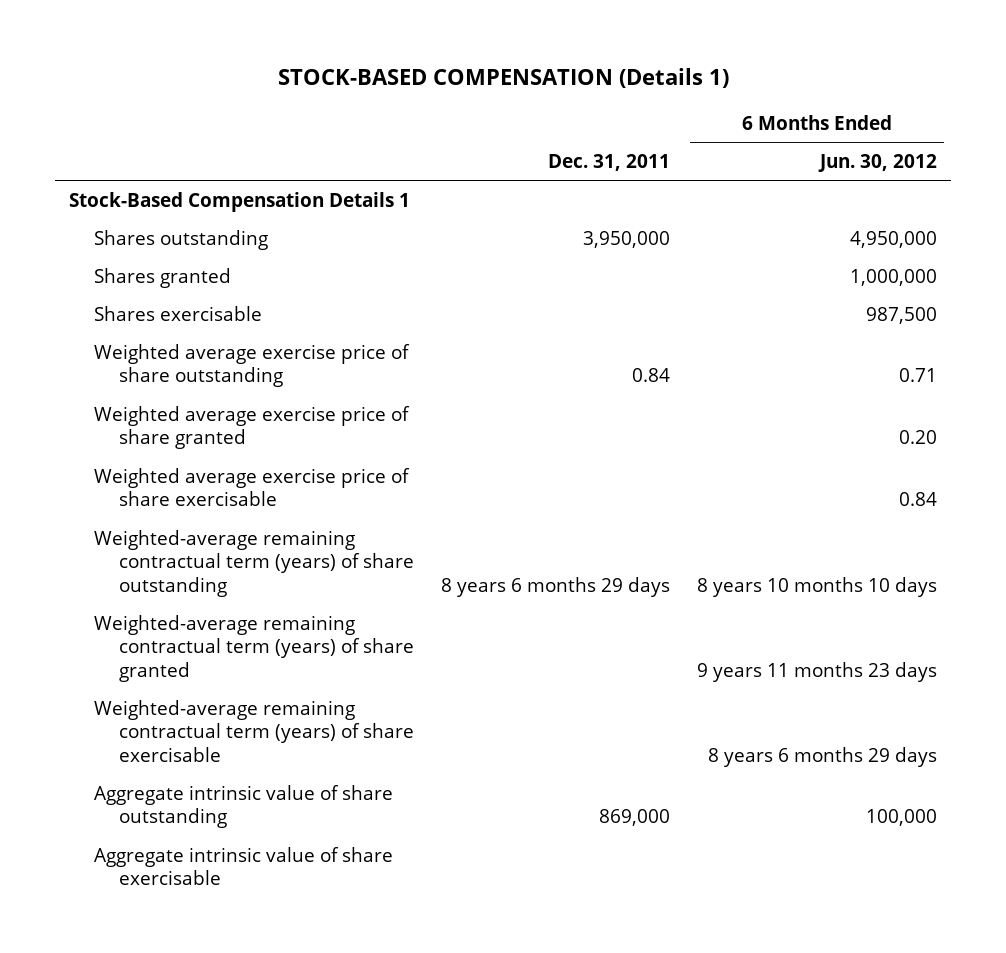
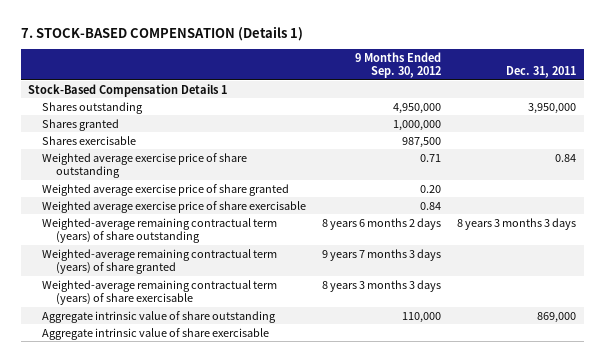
- STOCK-BASED COMPENSATION (Details 1)
+ 7. STOCK-BASED COMPENSATION (Details 1)
- | Dec. 31, 2011 | 6 Months Ended Jun. 30, 2012
+ | 9 Months Ended Sep. 30, 2012 | Dec. 31, 2011
- Weighted-average remaining contractual term (years) of share outstanding | 8 years 6 months 29 days | 8 years 10 months 10 days
+ Weighted-average remaining contractual term (years) of share outstanding | 8 years 6 months 2 days | 8 years 3 months 3 days

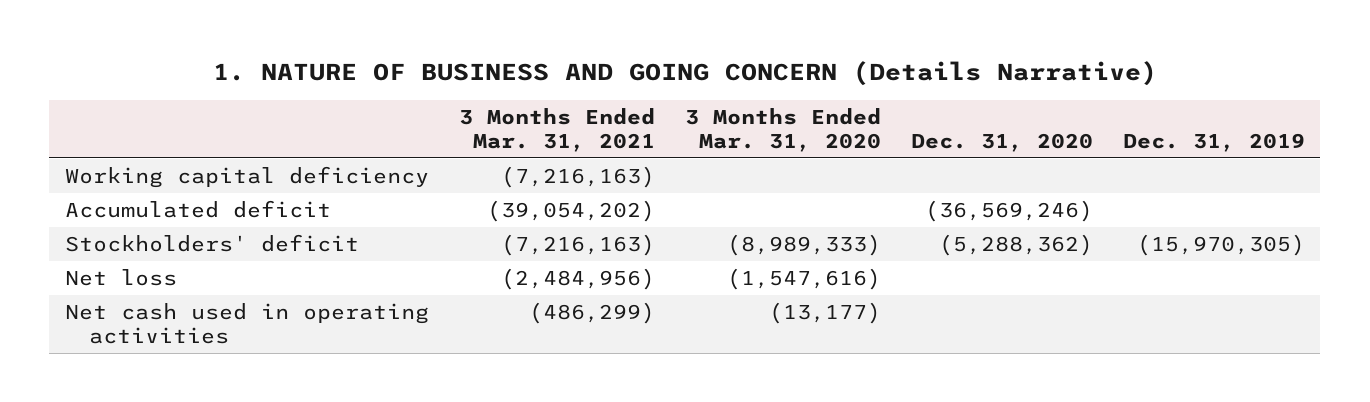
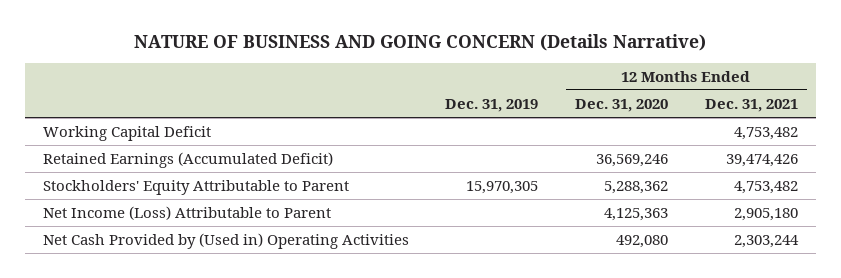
- 1. NATURE OF BUSINESS AND GOING CONCERN (Details Narrative)
+ NATURE OF BUSINESS AND GOING CONCERN (Details Narrative)
- | 3 Months Ended Mar. 31, 2021 | 3 Months Ended Mar. 31, 2020 | Dec. 31, 2020 | Dec. 31, 2019
+ | Dec. 31, 2019 | 12 Months Ended Dec. 31, 2020 | 12 Months Ended Dec. 31, 2021
- Working capital deficiency | (7,216,163) | | |
- Accumulated deficit | (39,054,202) | | (36,569,246) |
- Stockholders' deficit | (7,216,163) | (8,989,333) | (5,288,362) | (15,970,305)
- Net loss | (2,484,956) | (1,547,616) | |
- Net cash used in operating activities | (486,299) | (13,177) | |
+ Working Capital Deficit | | | 4,753,482
+ Retained Earnings (Accumulated Deficit) | | 36,569,246 | 39,474,426
+ Stockholders' Equity Attributable to Parent | 15,970,305 | 5,288,362 | 4,753,482
+ Net Income (Loss) Attributable to Parent | | 4,125,363 | 2,905,180
+ Net Cash Provided by (Used in) Operating Activities | | 492,080 | 2,303,244

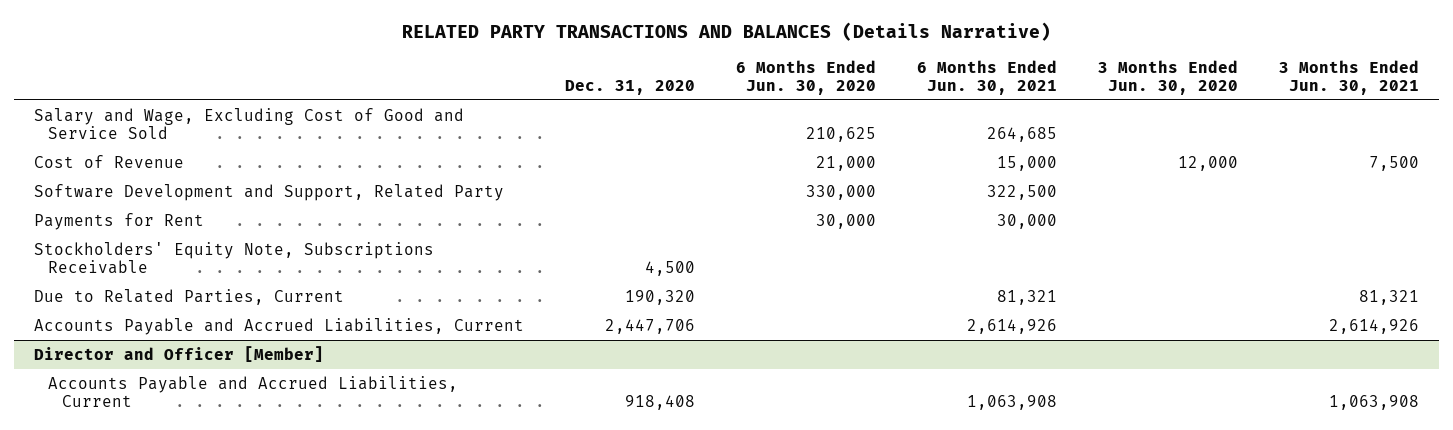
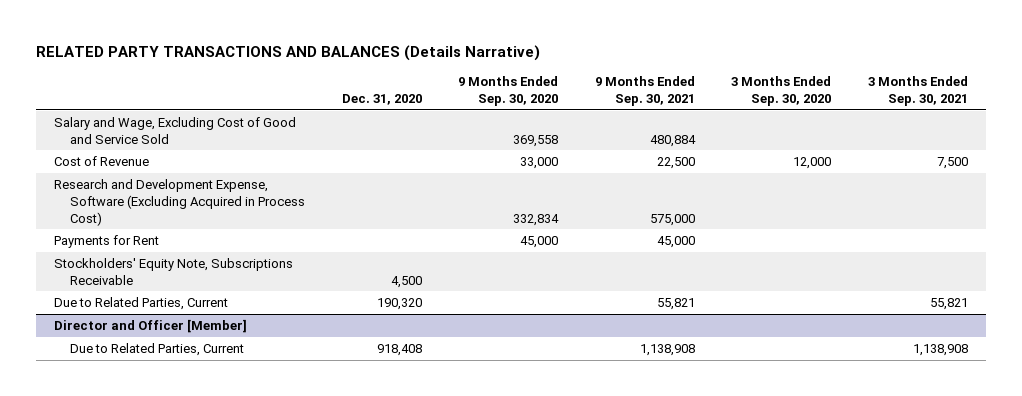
- | Dec. 31, 2020 | 6 Months Ended Jun. 30, 2020 | 6 Months Ended Jun. 30, 2021 | 3 Months Ended Jun. 30, 2020 | 3 Months Ended Jun. 30, 2021
+ | Dec. 31, 2020 | 9 Months Ended Sep. 30, 2020 | 9 Months Ended Sep. 30, 2021 | 3 Months Ended Sep. 30, 2020 | 3 Months Ended Sep. 30, 2021
- Software Development and Support, Related Party | | 330,000 | 322,500 | |
+ Research and Development Expense, Software (Excluding Acquired in Process Cost) | | 332,834 | 575,000 | |
- Accounts Payable and Accrued Liabilities, Current | 2,447,706 | | 2,614,926 | | 2,614,926
@ Director and Officer [Member]
- Accounts Payable and Accrued Liabilities, Current | 918,408 | | 1,063,908 | | 1,063,908
+ Due to Related Parties, Current | 918,408 | | 1,138,908 | | 1,138,908

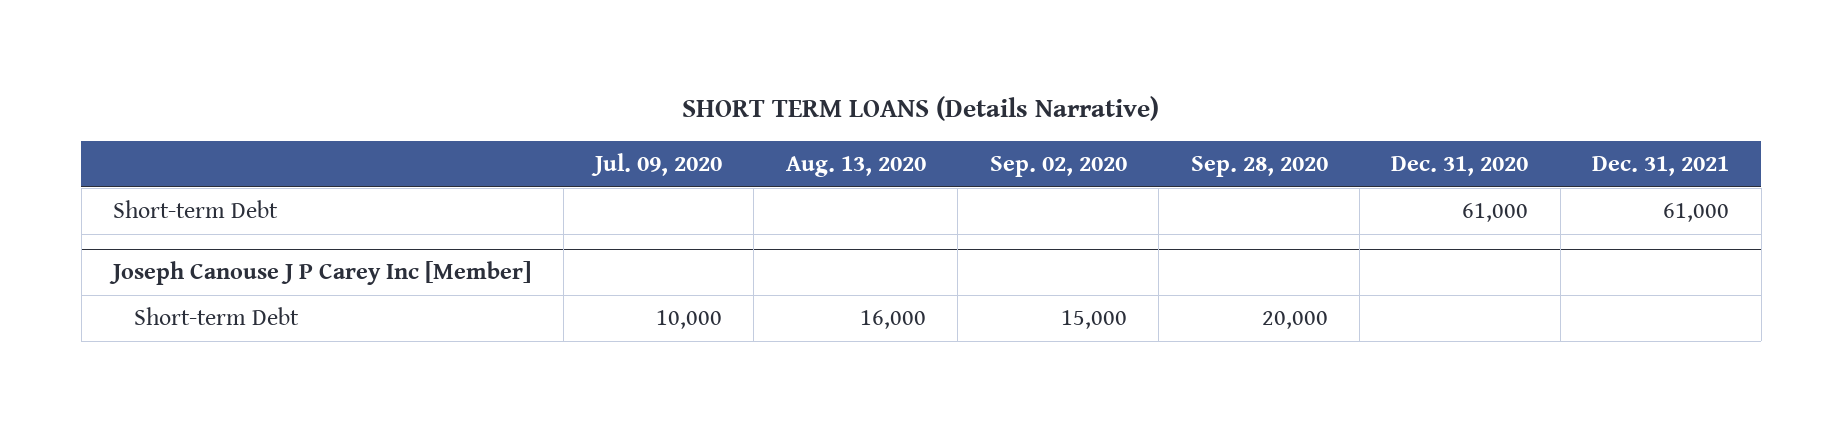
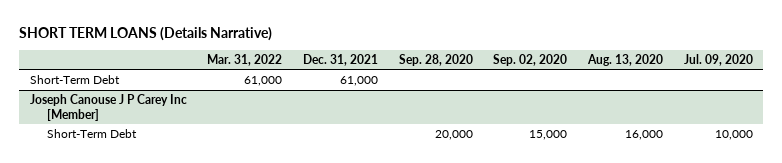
- | Jul. 09, 2020 | Aug. 13, 2020 | Sep. 02, 2020 | Sep. 28, 2020 | Dec. 31, 2020 | Dec. 31, 2021
+ | Mar. 31, 2022 | Dec. 31, 2021 | Sep. 28, 2020 | Sep. 02, 2020 | Aug. 13, 2020 | Jul. 09, 2020
- Short-term Debt | | | | | 61,000 | 61,000
+ Short-Term Debt | 61,000 | 61,000 | | | |
@ Joseph Canouse J P Carey Inc [Member]
- Short-term Debt | 10,000 | 16,000 | 15,000 | 20,000 | |
+ Short-Term Debt | | | 20,000 | 15,000 | 16,000 | 10,000

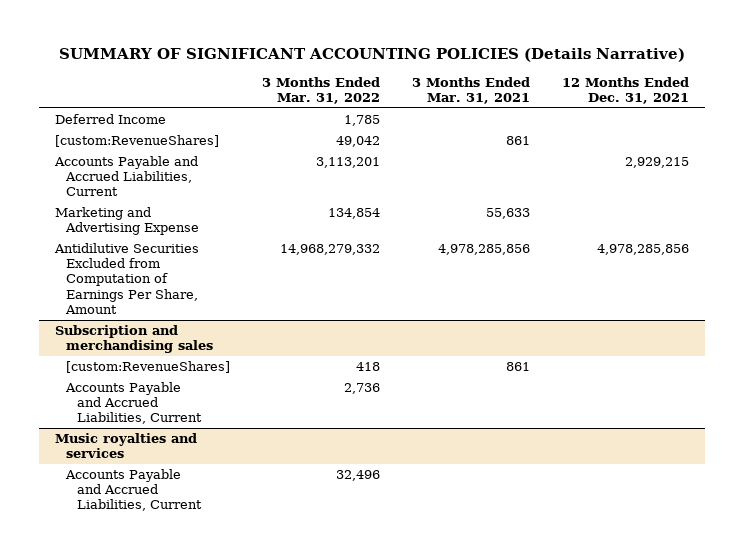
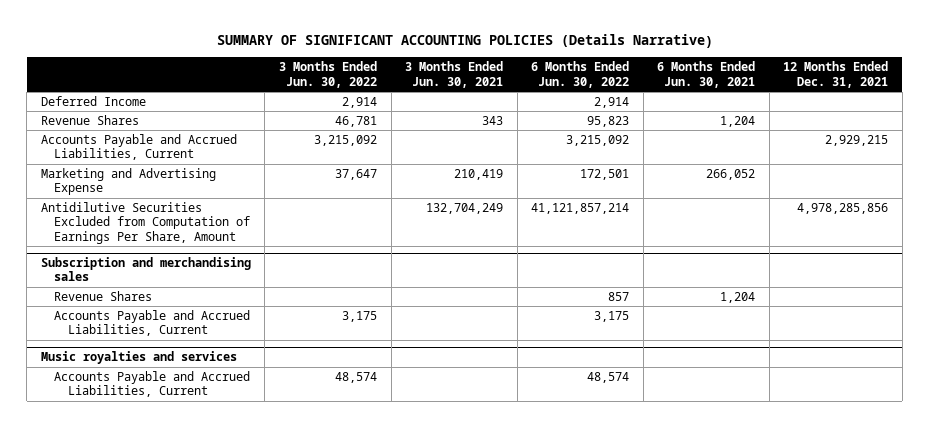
- | 3 Months Ended Mar. 31, 2022 | 3 Months Ended Mar. 31, 2021 | 12 Months Ended Dec. 31, 2021
+ | 3 Months Ended Jun. 30, 2022 | 3 Months Ended Jun. 30, 2021 | 6 Months Ended Jun. 30, 2022 | 6 Months Ended Jun. 30, 2021 | 12 Months Ended Dec. 31, 2021
- [custom:RevenueShares] | 49,042 | 861 |
+ Revenue Shares | 46,781 | 343 | 95,823 | 1,204 |
@ Subscription and merchandising sales
- [custom:RevenueShares] | 418 | 861 |
+ Revenue Shares | | | 857 | 1,204 |

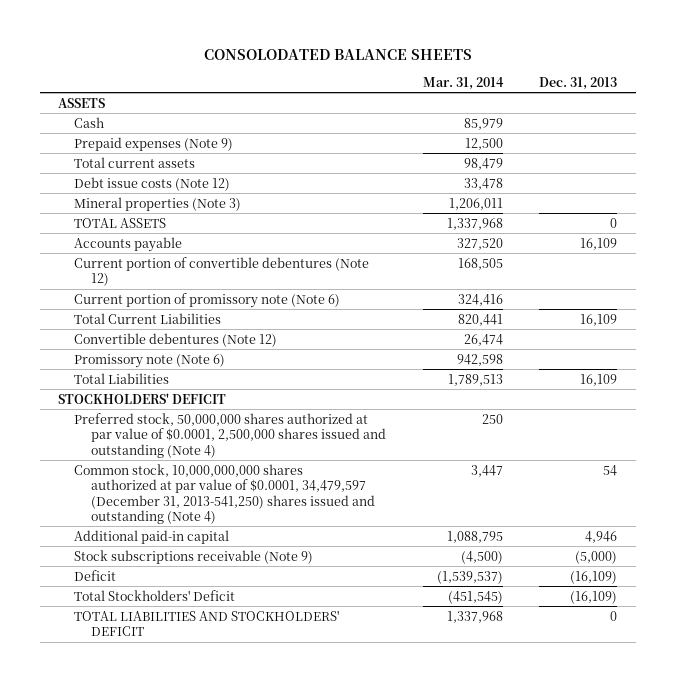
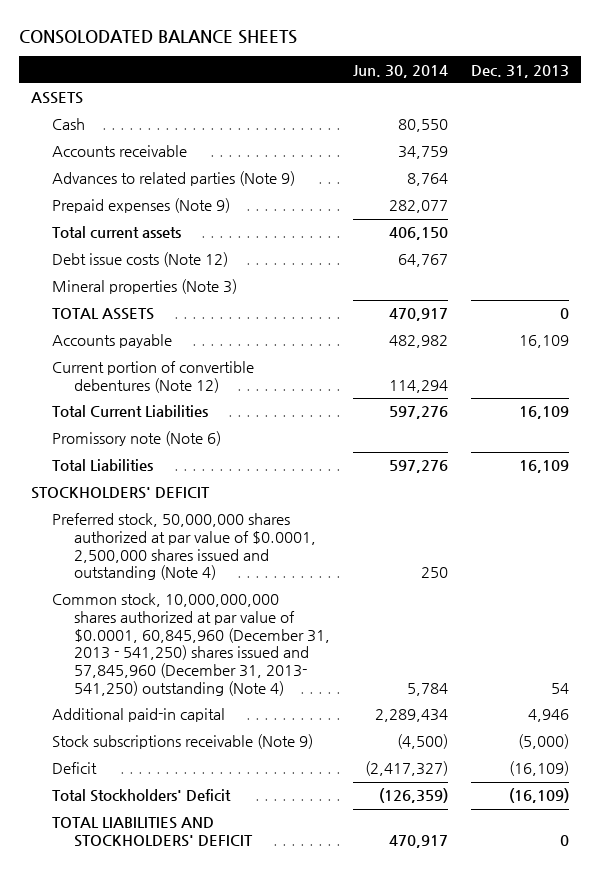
- | Mar. 31, 2014 | Dec. 31, 2013
+ | Jun. 30, 2014 | Dec. 31, 2013
+ Accounts receivable | 34,759 |
+ Advances to related parties (Note 9) | 8,764 |
- Current portion of promissory note (Note 6) | 324,416 |
- Convertible debentures (Note 12) | 26,474 |
- Common stock, 10,000,000,000 shares authorized at par value of $0.0001, 34,479,597 (December 31, 2013-541,250) shares issued and outstanding (Note 4) | 3,447 | 54
+ Common stock, 10,000,000,000 shares authorized at par value of $0.0001, 60,845,960 (December 31, 2013 - 541,250) shares issued and 57,845,960 (December 31, 2013- 541,250) outstanding (Note 4) | 5,784 | 54

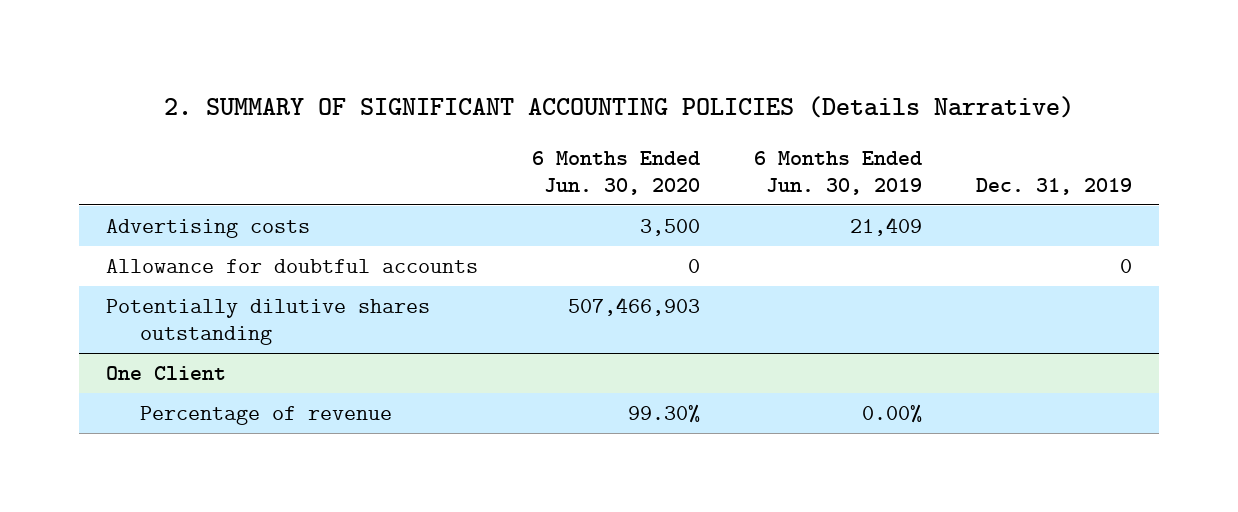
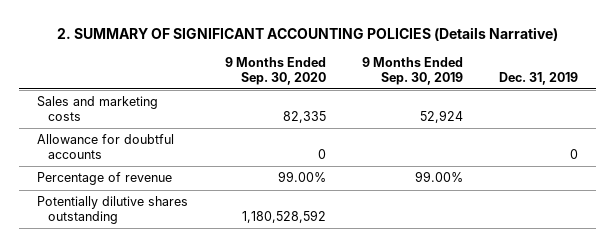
- | 6 Months Ended Jun. 30, 2020 | 6 Months Ended Jun. 30, 2019 | Dec. 31, 2019
+ | 9 Months Ended Sep. 30, 2020 | 9 Months Ended Sep. 30, 2019 | Dec. 31, 2019
- Advertising costs | 3,500 | 21,409 |
+ Sales and marketing costs | 82,335 | 52,924 |
+ Percentage of revenue | 99.00% | 99.00% |
- One Client
- Percentage of revenue | 99.30% | 0.00% |

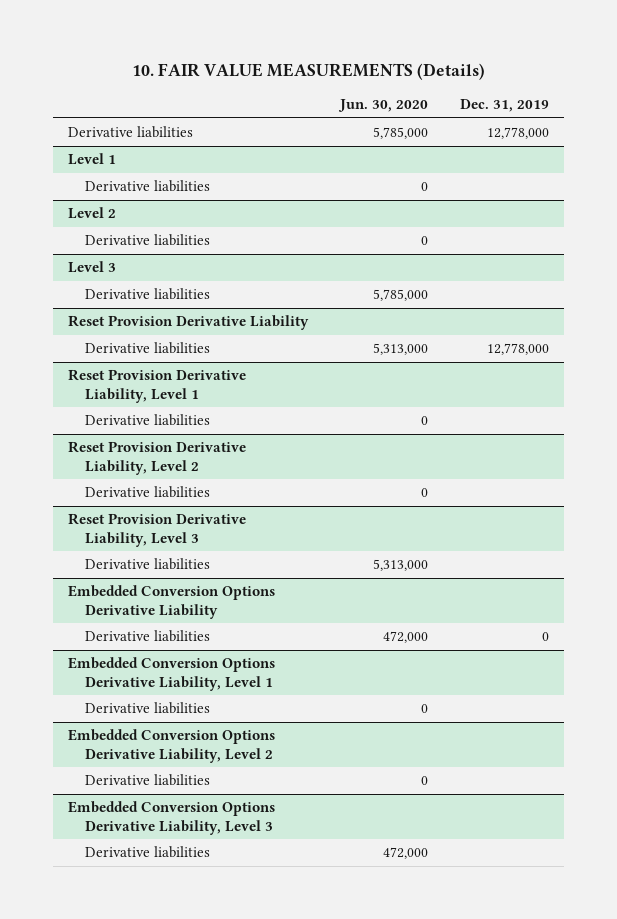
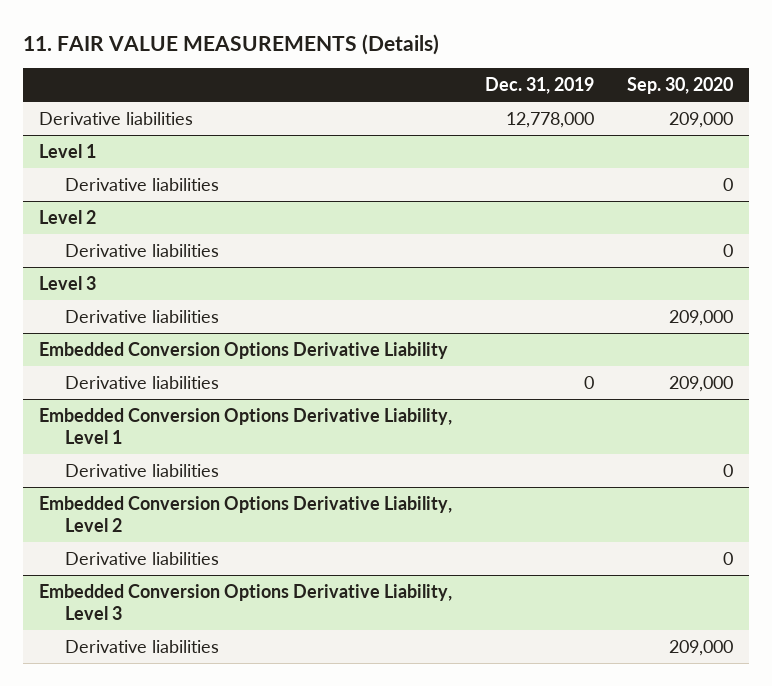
- 10. FAIR VALUE MEASUREMENTS (Details)
+ 11. FAIR VALUE MEASUREMENTS (Details)
- | Jun. 30, 2020 | Dec. 31, 2019
+ | Dec. 31, 2019 | Sep. 30, 2020
- Reset Provision Derivative Liability
- Derivative liabilities | 5,313,000 | 12,778,000
- Reset Provision Derivative Liability, Level 1
- Derivative liabilities | 0 |
- Reset Provision Derivative Liability, Level 2
- Derivative liabilities | 0 |
- Reset Provision Derivative Liability, Level 3
- Derivative liabilities | 5,313,000 |

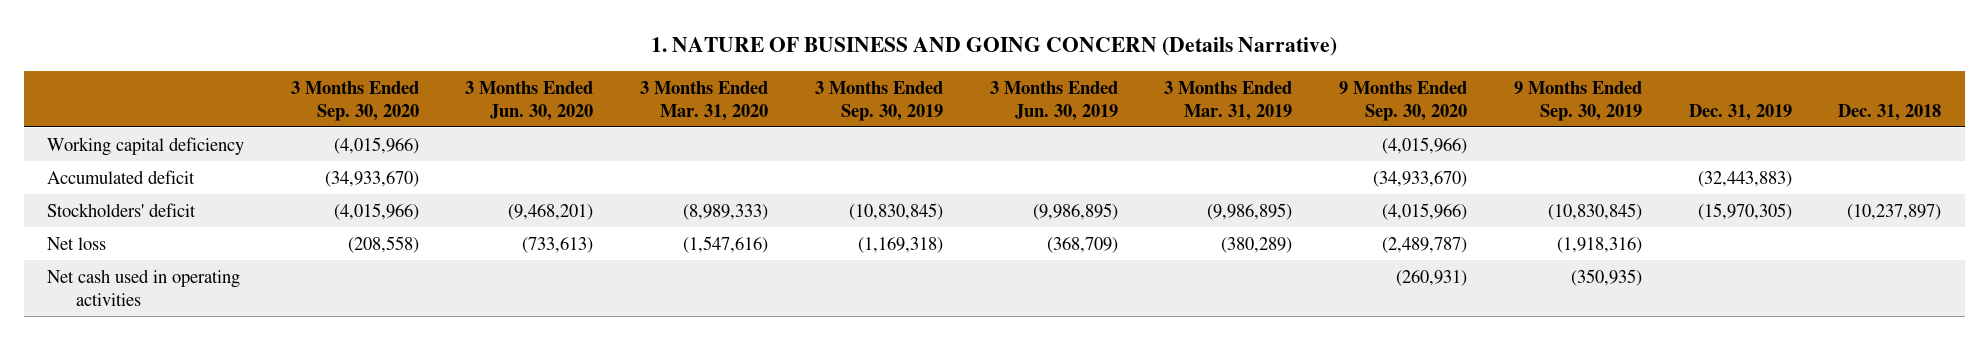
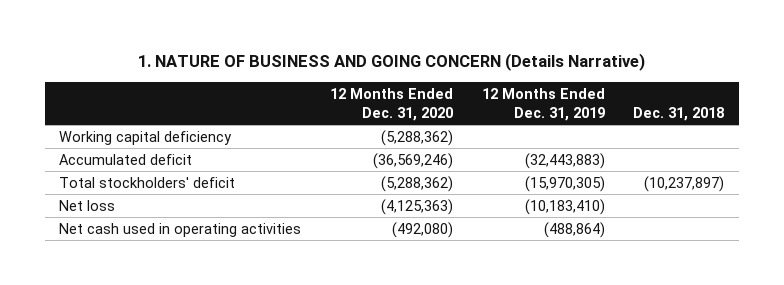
- | 3 Months Ended Sep. 30, 2020 | 3 Months Ended Jun. 30, 2020 | 3 Months Ended Mar. 31, 2020 | 3 Months Ended Sep. 30, 2019 | 3 Months Ended Jun. 30, 2019 | 3 Months Ended Mar. 31, 2019 | 9 Months Ended Sep. 30, 2020 | 9 Months Ended Sep. 30, 2019 | Dec. 31, 2019 | Dec. 31, 2018
+ | 12 Months Ended Dec. 31, 2020 | 12 Months Ended Dec. 31, 2019 | Dec. 31, 2018
- Stockholders' deficit | (4,015,966) | (9,468,201) | (8,989,333) | (10,830,845) | (9,986,895) | (9,986,895) | (4,015,966) | (10,830,845) | (15,970,305) | (10,237,897)
+ Total stockholders' deficit | (5,288,362) | (15,970,305) | (10,237,897)

